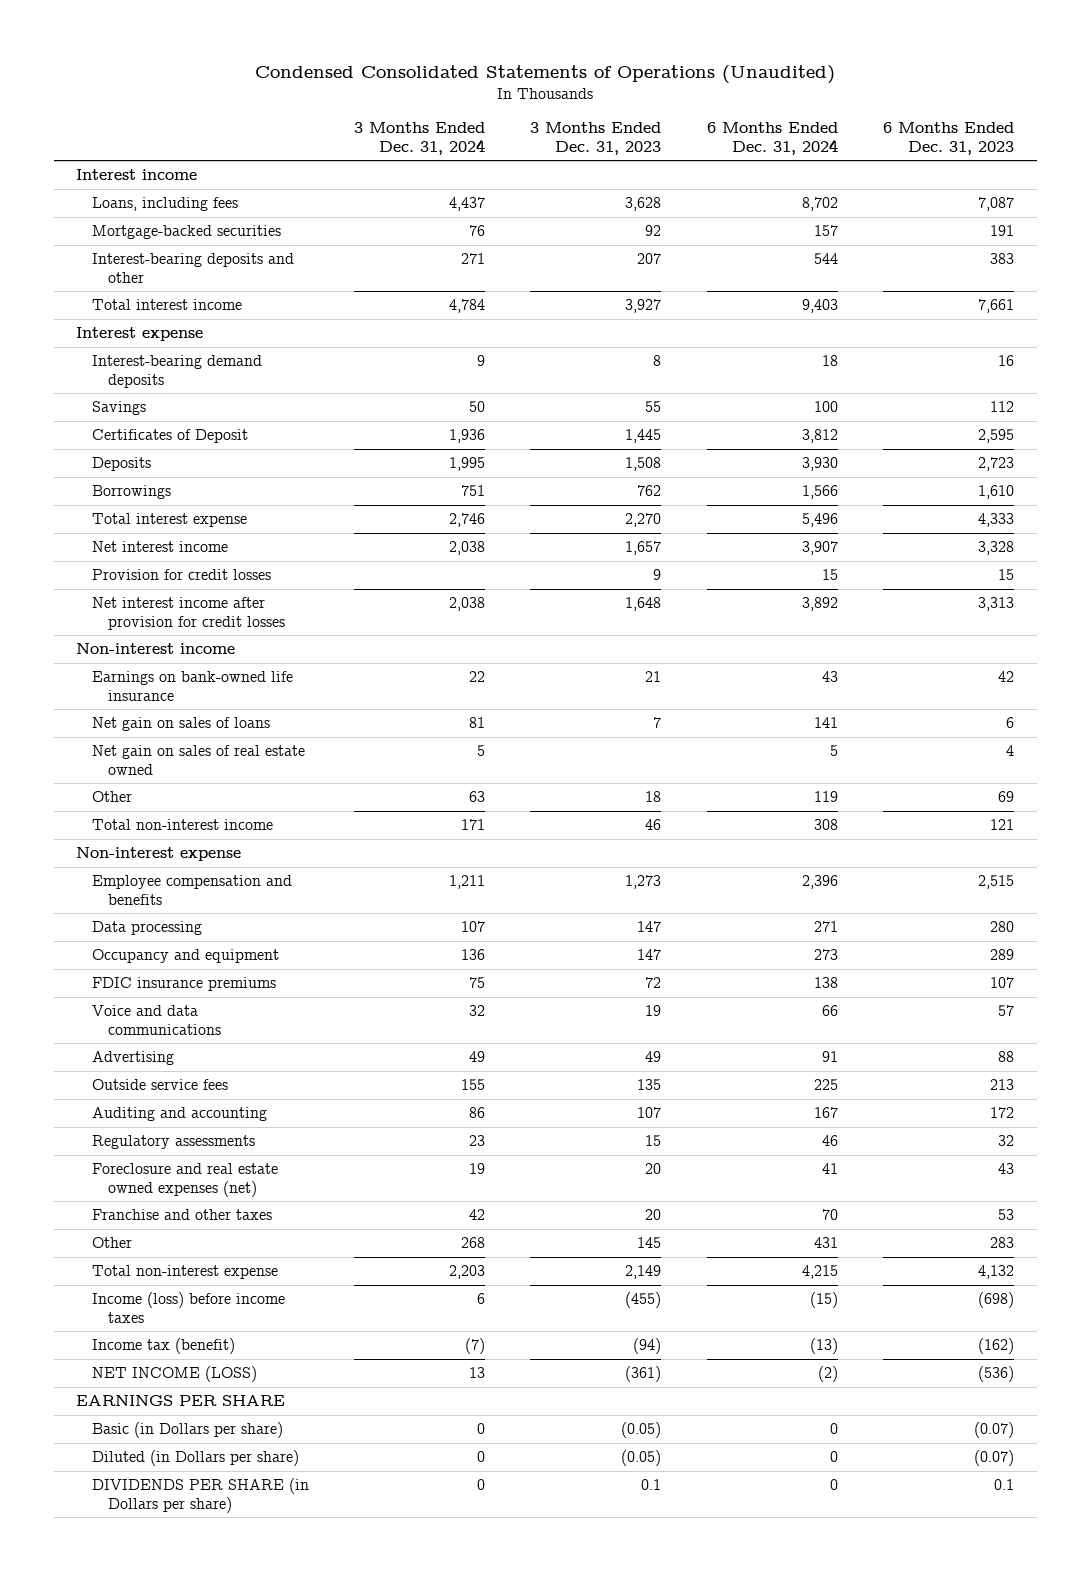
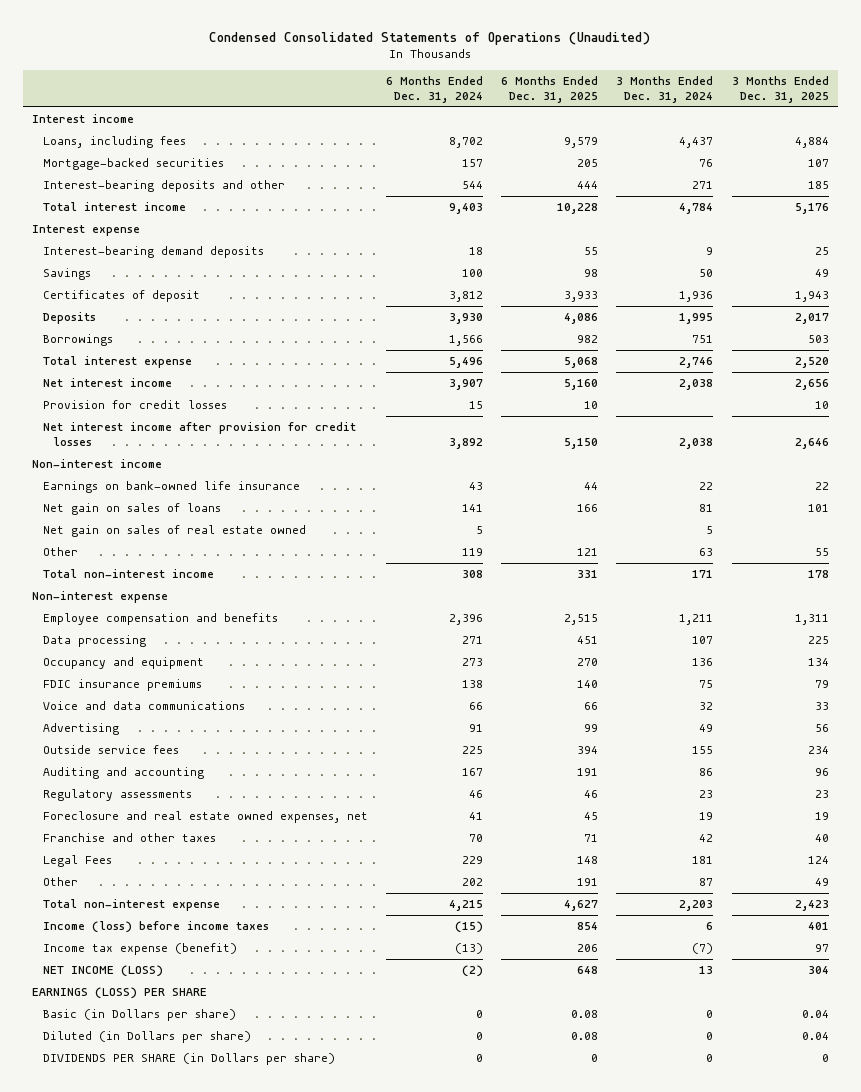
- | 3 Months Ended Dec. 31, 2024 | 3 Months Ended Dec. 31, 2023 | 6 Months Ended Dec. 31, 2024 | 6 Months Ended Dec. 31, 2023
+ | 6 Months Ended Dec. 31, 2024 | 6 Months Ended Dec. 31, 2025 | 3 Months Ended Dec. 31, 2024 | 3 Months Ended Dec. 31, 2025
- Certificates of Deposit | 1,936 | 1,445 | 3,812 | 2,595
+ Certificates of deposit | 3,812 | 3,933 | 1,936 | 1,943
- Foreclosure and real estate owned expenses (net) | 19 | 20 | 41 | 43
+ Foreclosure and real estate owned expenses, net | 41 | 45 | 19 | 19
- Other | 268 | 145 | 431 | 283
+ Legal Fees | 229 | 148 | 181 | 124
+ Other | 202 | 191 | 87 | 49
- Income tax (benefit) | (7) | (94) | (13) | (162)
+ Income tax expense (benefit) | (13) | 206 | (7) | 97
- EARNINGS PER SHARE
+ EARNINGS (LOSS) PER SHARE

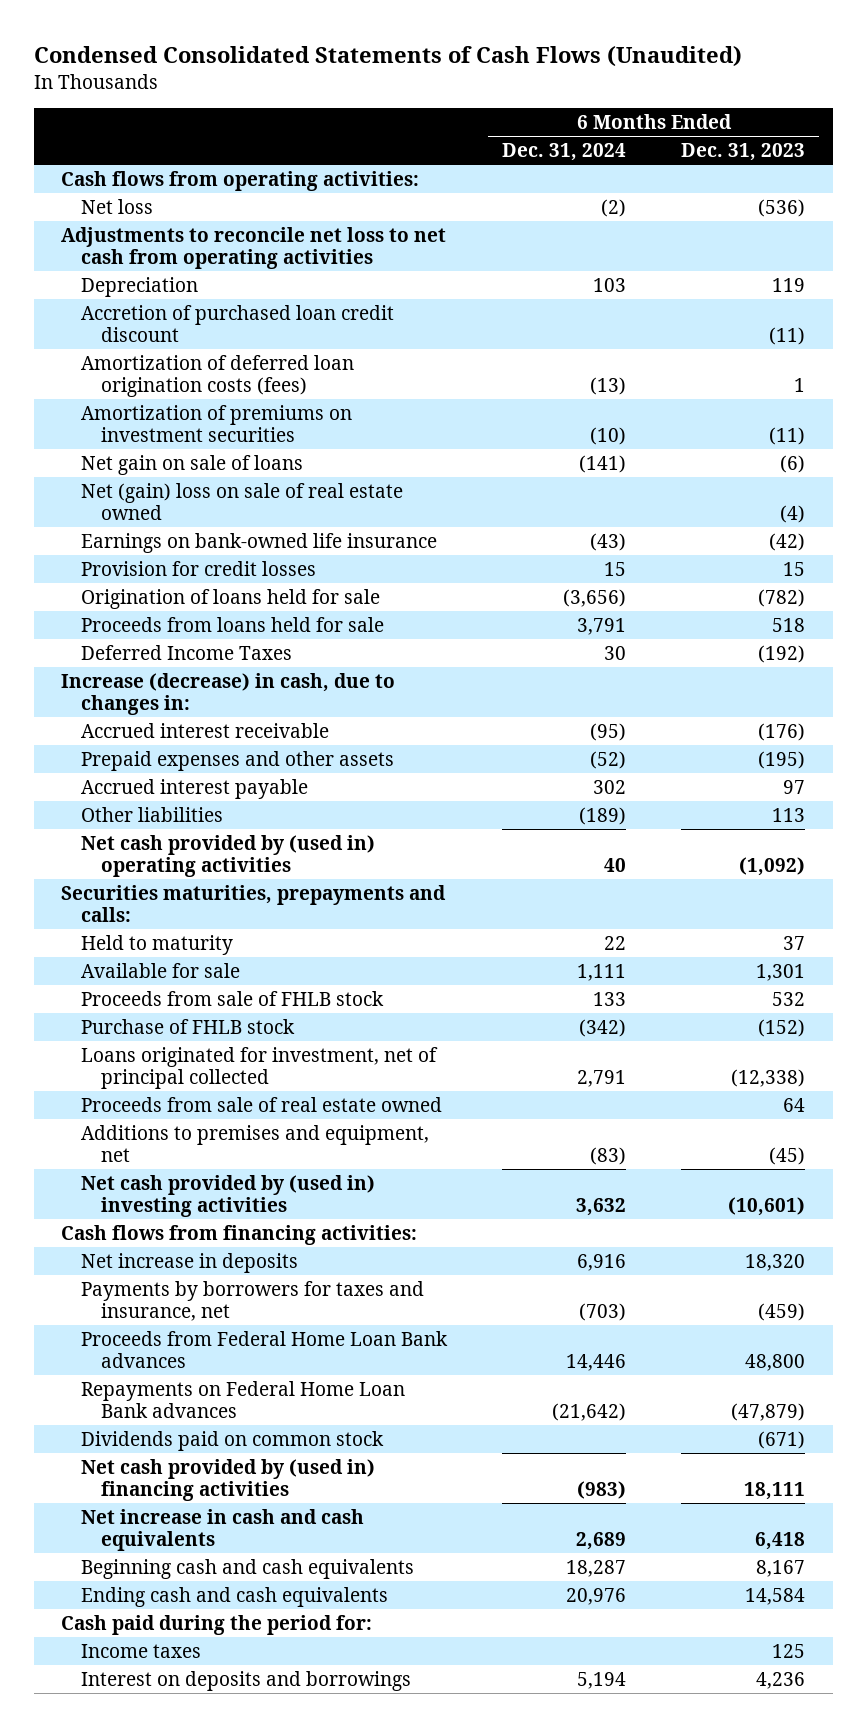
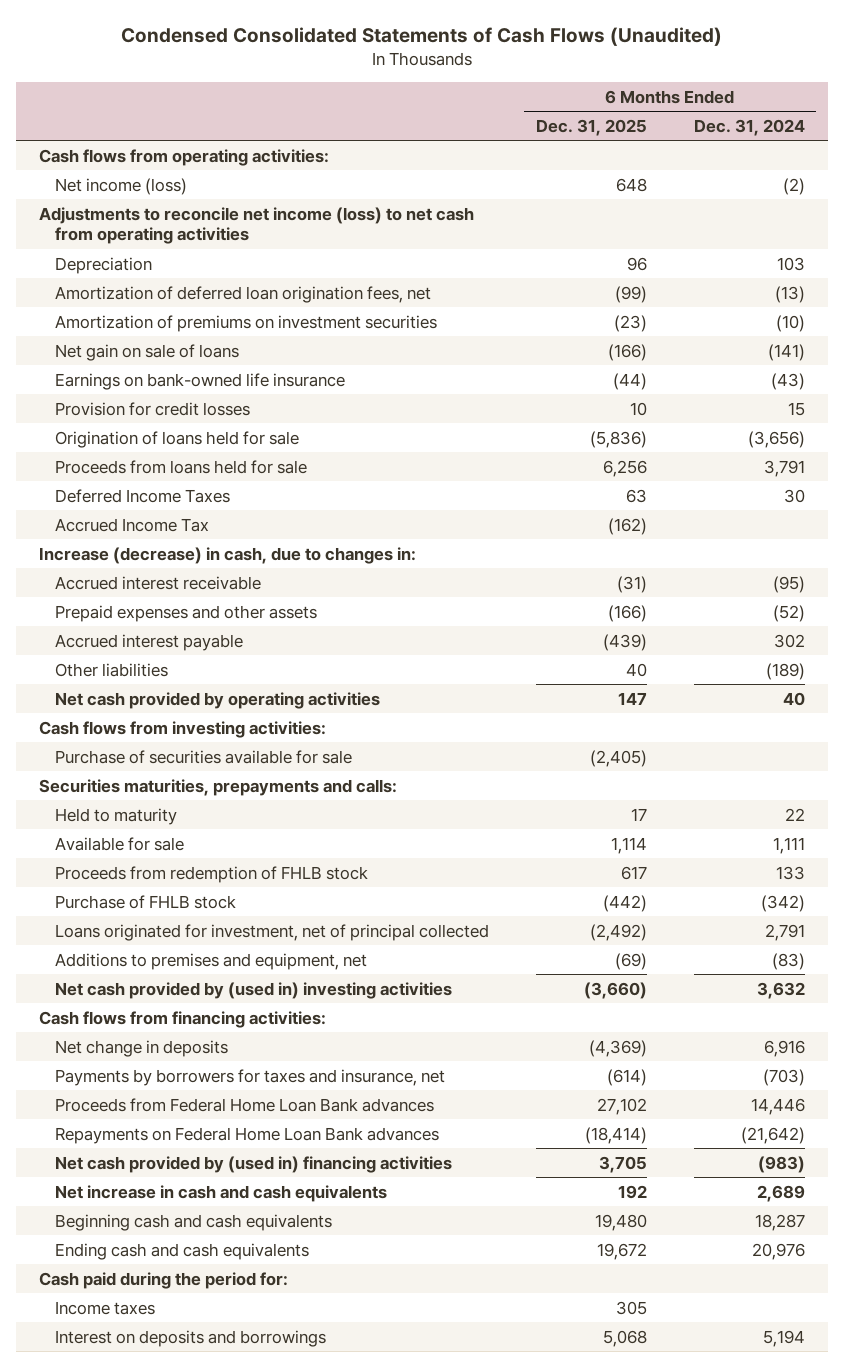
- | 6 Months Ended Dec. 31, 2024 | 6 Months Ended Dec. 31, 2023
+ | 6 Months Ended Dec. 31, 2025 | 6 Months Ended Dec. 31, 2024
- Net loss | (2) | (536)
- Adjustments to reconcile net loss to net cash from operating activities
+ Net income (loss) | 648 | (2)
+ Adjustments to reconcile net income (loss) to net cash from operating activities
- Accretion of purchased loan credit discount | | (11)
- Amortization of deferred loan origination costs (fees) | (13) | 1
+ Amortization of deferred loan origination fees, net | (99) | (13)
- Net (gain) loss on sale of real estate owned | | (4)
+ Accrued Income Tax | (162) |
- Net cash provided by (used in) operating activities | 40 | (1,092)
+ Net cash provided by operating activities | 147 | 40
+ Cash flows from investing activities:
+ Purchase of securities available for sale | (2,405) |
- Proceeds from sale of FHLB stock | 133 | 532
+ Proceeds from redemption of FHLB stock | 617 | 133
- Proceeds from sale of real estate owned | | 64
- Net increase in deposits | 6,916 | 18,320
+ Net change in deposits | (4,369) | 6,916
- Dividends paid on common stock | | (671)

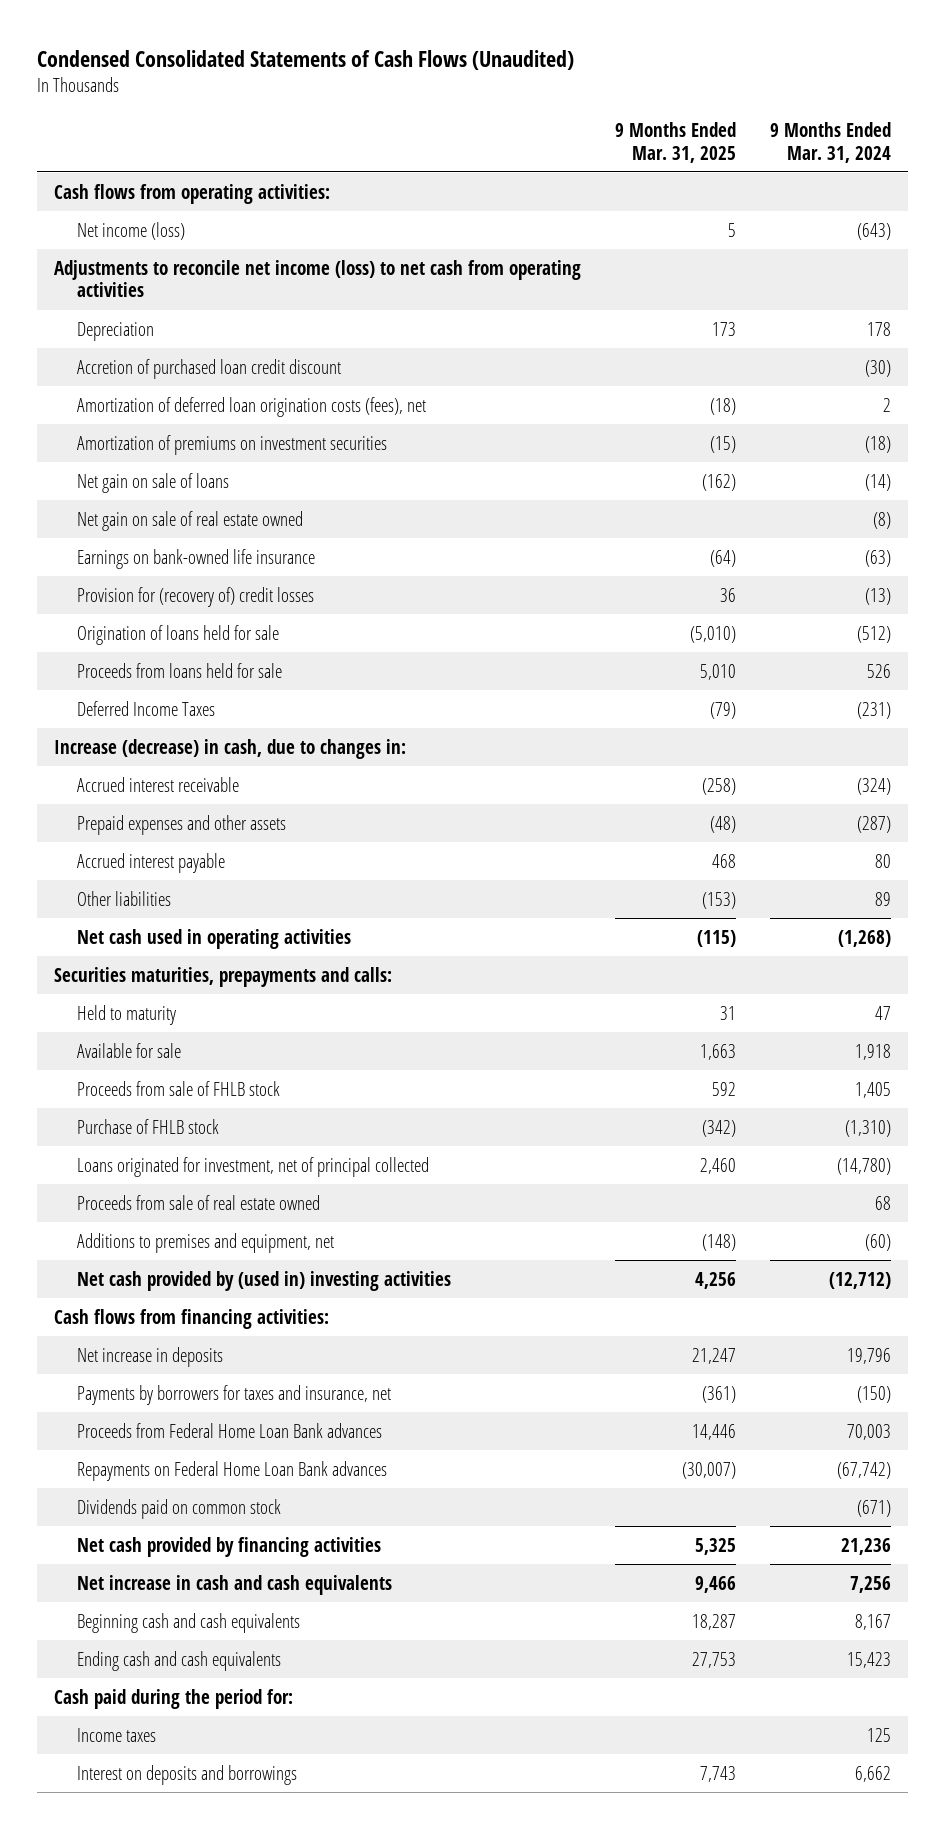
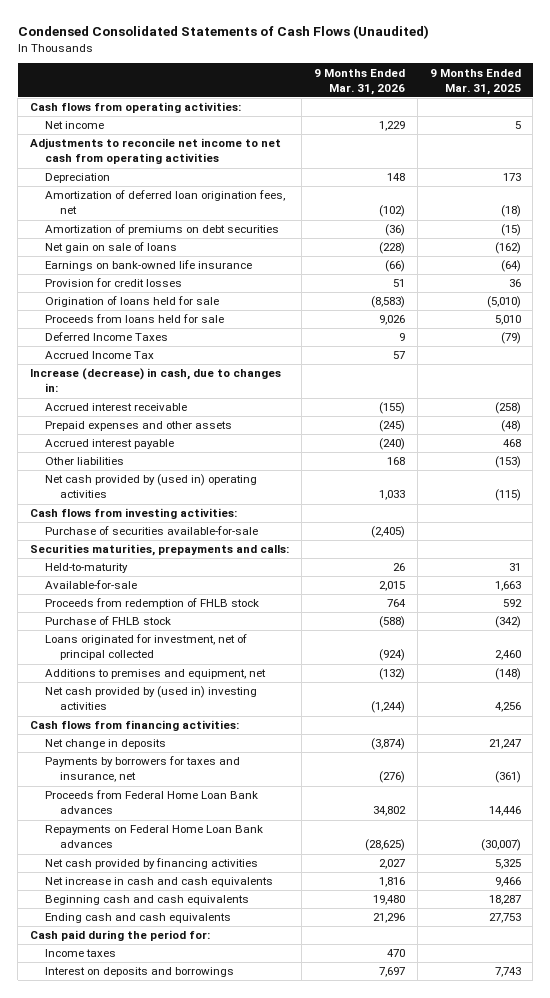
- | 9 Months Ended Mar. 31, 2025 | 9 Months Ended Mar. 31, 2024
+ | 9 Months Ended Mar. 31, 2026 | 9 Months Ended Mar. 31, 2025
- Net income (loss) | 5 | (643)
- Adjustments to reconcile net income (loss) to net cash from operating activities
+ Net income | 1,229 | 5
+ Adjustments to reconcile net income to net cash from operating activities
- Accretion of purchased loan credit discount | | (30)
- Amortization of deferred loan origination costs (fees), net | (18) | 2
- Amortization of premiums on investment securities | (15) | (18)
+ Amortization of deferred loan origination fees, net | (102) | (18)
+ Amortization of premiums on debt securities | (36) | (15)
- Net gain on sale of real estate owned | | (8)
- Provision for (recovery of) credit losses | 36 | (13)
+ Provision for credit losses | 51 | 36
+ Accrued Income Tax | 57 |
- Net cash used in operating activities | (115) | (1,268)
+ Net cash provided by (used in) operating activities | 1,033 | (115)
+ Cash flows from investing activities:
+ Purchase of securities available-for-sale | (2,405) |
- Held to maturity | 31 | 47
- Available for sale | 1,663 | 1,918
- Proceeds from sale of FHLB stock | 592 | 1,405
+ Held-to-maturity | 26 | 31
+ Available-for-sale | 2,015 | 1,663
+ Proceeds from redemption of FHLB stock | 764 | 592
- Proceeds from sale of real estate owned | | 68
- Net increase in deposits | 21,247 | 19,796
+ Net change in deposits | (3,874) | 21,247
- Dividends paid on common stock | | (671)

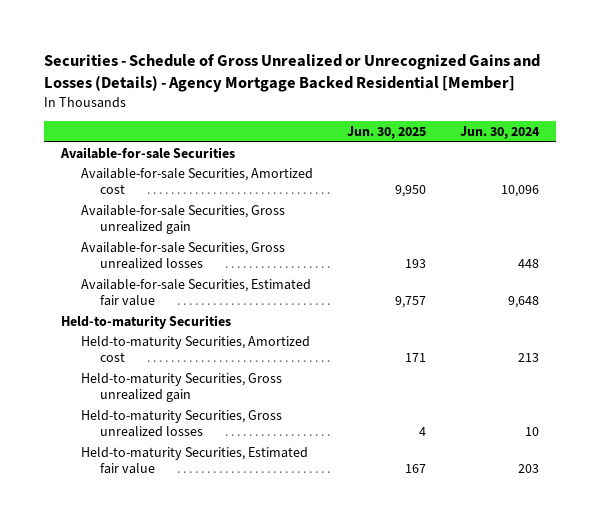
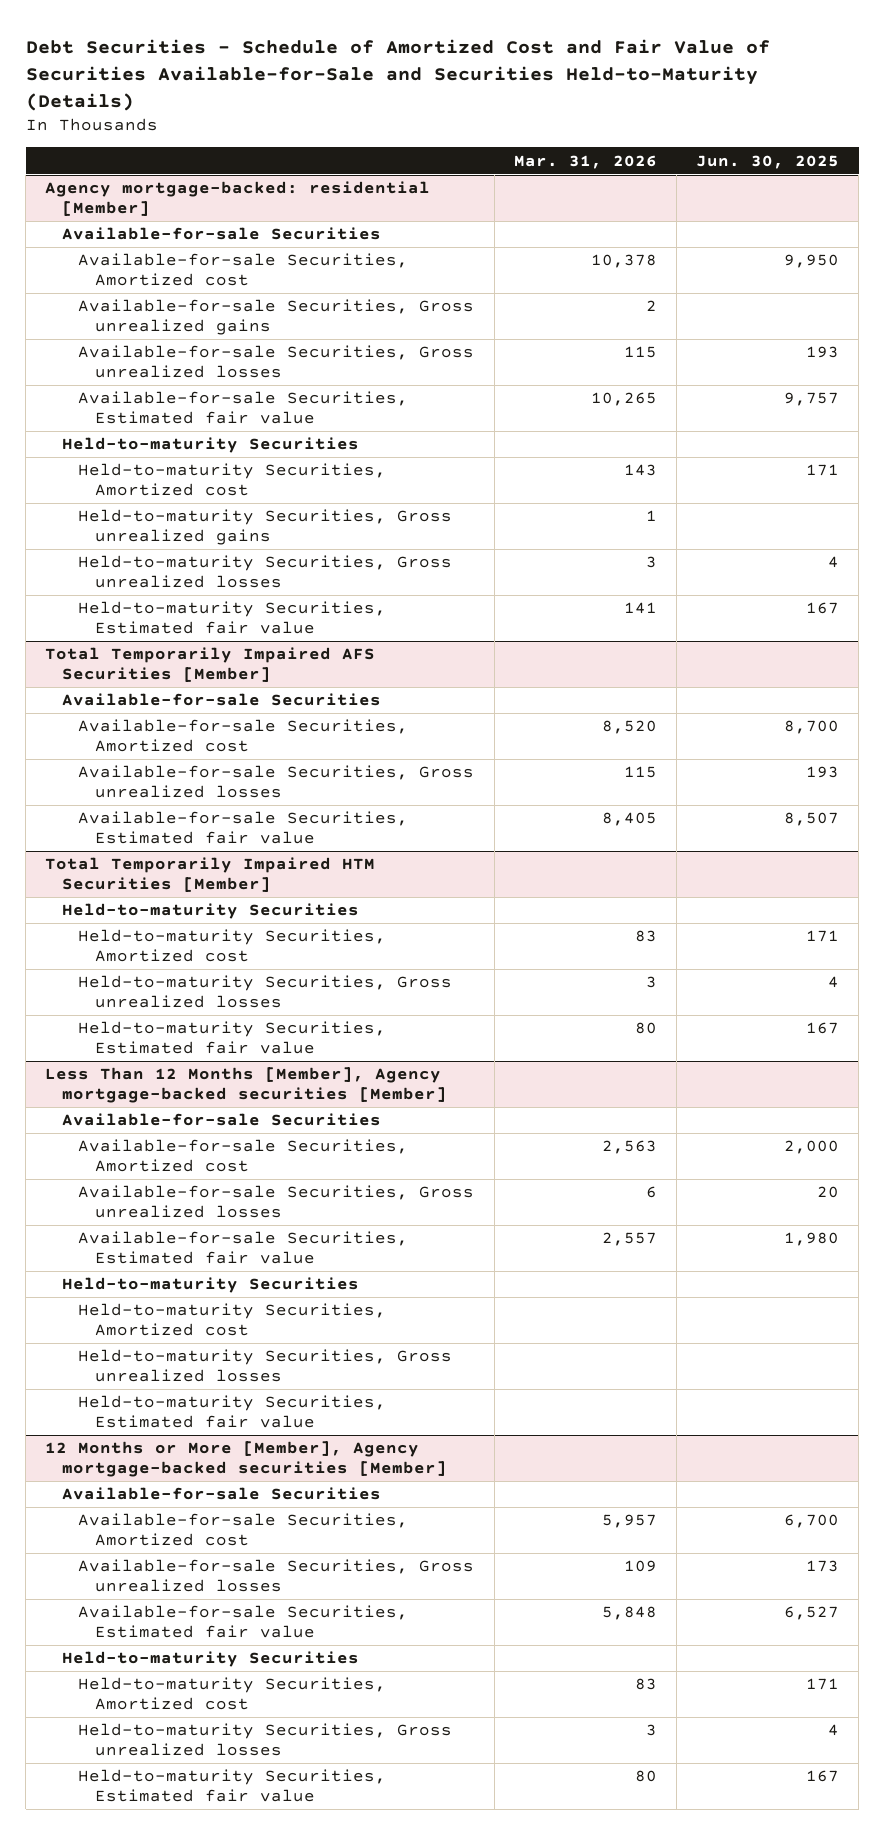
- Securities - Schedule of Gross Unrealized or Unrecognized Gains and Losses (Details) - Agency Mortgage Backed Residential [Member]
+ Debt Securities - Schedule of Amortized Cost and Fair Value of Securities Available-for-Sale and Securities Held-to-Maturity (Details)
- | Jun. 30, 2025 | Jun. 30, 2024
+ | Mar. 31, 2026 | Jun. 30, 2025
+ Agency mortgage-backed: residential [Member]
- Available-for-sale Securities, Gross unrealized gain
+ Available-for-sale Securities, Gross unrealized gains | 2 |
- Held-to-maturity Securities, Gross unrealized gain
+ Held-to-maturity Securities, Gross unrealized gains | 1 |
+ Total Temporarily Impaired AFS Securities [Member]
+ Available-for-sale Securities
+ Available-for-sale Securities, Amortized cost | 8,520 | 8,700
+ Available-for-sale Securities, Gross unrealized losses | 115 | 193
+ Available-for-sale Securities, Estimated fair value | 8,405 | 8,507
+ Total Temporarily Impaired HTM Securities [Member]
+ Held-to-maturity Securities
+ Held-to-maturity Securities, Amortized cost | 83 | 171
+ Held-to-maturity Securities, Gross unrealized losses | 3 | 4
+ Held-to-maturity Securities, Estimated fair value | 80 | 167
+ Less Than 12 Months [Member], Agency mortgage-backed securities [Member]
+ Available-for-sale Securities
+ Available-for-sale Securities, Amortized cost | 2,563 | 2,000
+ Available-for-sale Securities, Gross unrealized losses | 6 | 20
+ Available-for-sale Securities, Estimated fair value | 2,557 | 1,980
+ Held-to-maturity Securities
+ Held-to-maturity Securities, Amortized cost
+ Held-to-maturity Securities, Gross unrealized losses
+ Held-to-maturity Securities, Estimated fair value
+ 12 Months or More [Member], Agency mortgage-backed securities [Member]
+ Available-for-sale Securities
+ Available-for-sale Securities, Amortized cost | 5,957 | 6,700
+ Available-for-sale Securities, Gross unrealized losses | 109 | 173
+ Available-for-sale Securities, Estimated fair value | 5,848 | 6,527
+ Held-to-maturity Securities
+ Held-to-maturity Securities, Amortized cost | 83 | 171
+ Held-to-maturity Securities, Gross unrealized losses | 3 | 4
+ Held-to-maturity Securities, Estimated fair value | 80 | 167

